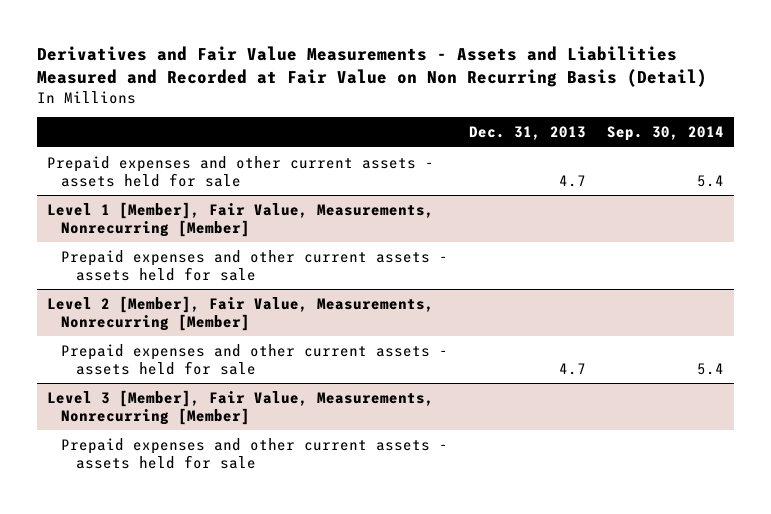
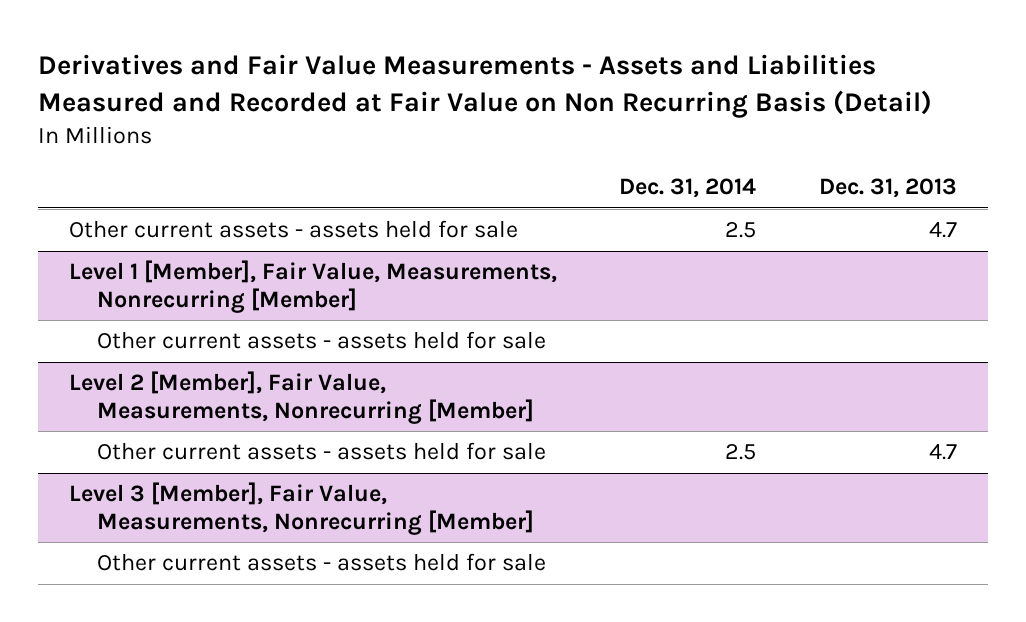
- | Dec. 31, 2013 | Sep. 30, 2014
+ | Dec. 31, 2014 | Dec. 31, 2013
- Prepaid expenses and other current assets - assets held for sale | 4.7 | 5.4
+ Other current assets - assets held for sale | 2.5 | 4.7
@ Level 1 [Member], Fair Value, Measurements, Nonrecurring [Member]
- Prepaid expenses and other current assets - assets held for sale
+ Other current assets - assets held for sale
@ Level 2 [Member], Fair Value, Measurements, Nonrecurring [Member]
- Prepaid expenses and other current assets - assets held for sale | 4.7 | 5.4
+ Other current assets - assets held for sale | 2.5 | 4.7
@ Level 3 [Member], Fair Value, Measurements, Nonrecurring [Member]
- Prepaid expenses and other current assets - assets held for sale
+ Other current assets - assets held for sale

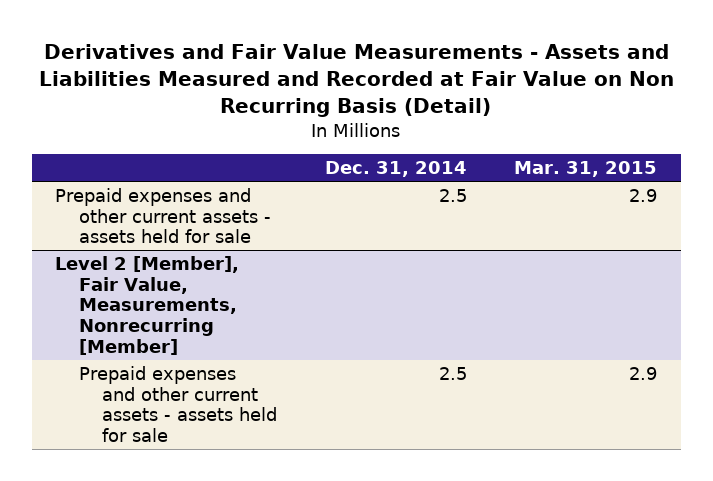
- | Dec. 31, 2014 | Dec. 31, 2013
+ | Dec. 31, 2014 | Mar. 31, 2015
- Other current assets - assets held for sale | 2.5 | 4.7
- Level 1 [Member], Fair Value, Measurements, Nonrecurring [Member]
- Other current assets - assets held for sale
+ Prepaid expenses and other current assets - assets held for sale | 2.5 | 2.9
@ Level 2 [Member], Fair Value, Measurements, Nonrecurring [Member]
- Other current assets - assets held for sale | 2.5 | 4.7
- Level 3 [Member], Fair Value, Measurements, Nonrecurring [Member]
- Other current assets - assets held for sale
@ Level 2 [Member], Fair Value, Measurements, Nonrecurring [Member]
+ Prepaid expenses and other current assets - assets held for sale | 2.5 | 2.9

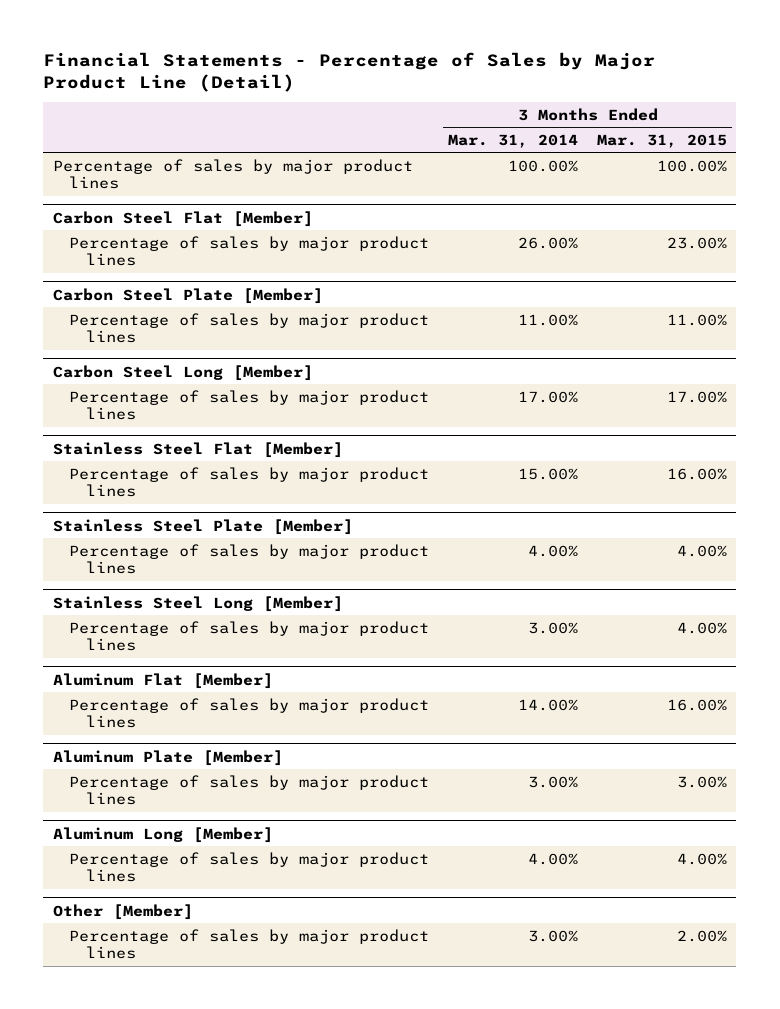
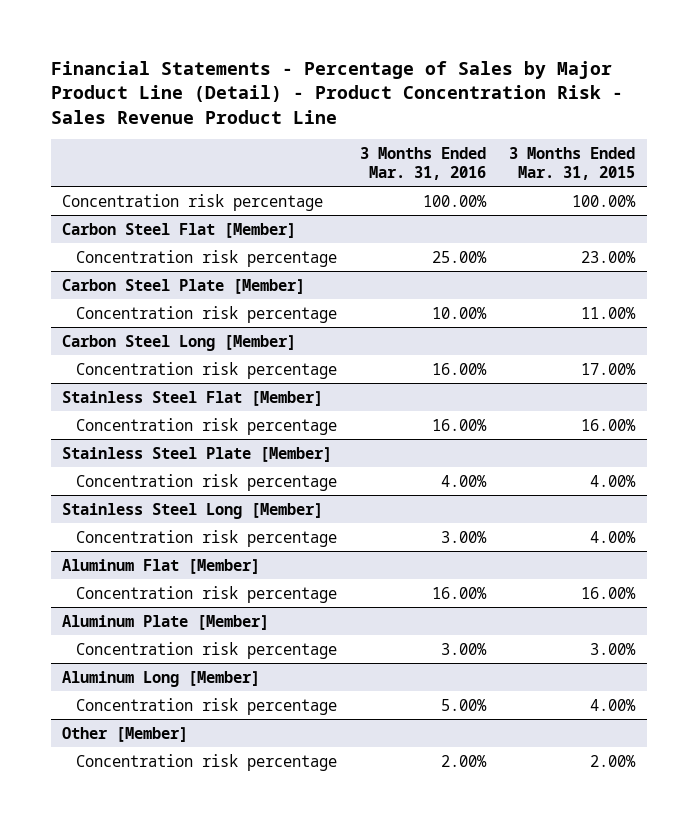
- Financial Statements - Percentage of Sales by Major Product Line (Detail)
+ Financial Statements - Percentage of Sales by Major Product Line (Detail) - Product Concentration Risk - Sales Revenue Product Line
- | 3 Months Ended Mar. 31, 2014 | 3 Months Ended Mar. 31, 2015
+ | 3 Months Ended Mar. 31, 2016 | 3 Months Ended Mar. 31, 2015
- Percentage of sales by major product lines | 100.00% | 100.00%
+ Concentration risk percentage | 100.00% | 100.00%
@ Carbon Steel Flat [Member]
- Percentage of sales by major product lines | 26.00% | 23.00%
+ Concentration risk percentage | 25.00% | 23.00%
@ Carbon Steel Plate [Member]
- Percentage of sales by major product lines | 11.00% | 11.00%
+ Concentration risk percentage | 10.00% | 11.00%
@ Carbon Steel Long [Member]
- Percentage of sales by major product lines | 17.00% | 17.00%
+ Concentration risk percentage | 16.00% | 17.00%
@ Stainless Steel Flat [Member]
- Percentage of sales by major product lines | 15.00% | 16.00%
+ Concentration risk percentage | 16.00% | 16.00%
@ Stainless Steel Plate [Member]
- Percentage of sales by major product lines | 4.00% | 4.00%
+ Concentration risk percentage | 4.00% | 4.00%
@ Stainless Steel Long [Member]
- Percentage of sales by major product lines | 3.00% | 4.00%
+ Concentration risk percentage | 3.00% | 4.00%
@ Aluminum Flat [Member]
- Percentage of sales by major product lines | 14.00% | 16.00%
+ Concentration risk percentage | 16.00% | 16.00%
@ Aluminum Plate [Member]
- Percentage of sales by major product lines | 3.00% | 3.00%
+ Concentration risk percentage | 3.00% | 3.00%
@ Aluminum Long [Member]
- Percentage of sales by major product lines | 4.00% | 4.00%
+ Concentration risk percentage | 5.00% | 4.00%
@ Other [Member]
- Percentage of sales by major product lines | 3.00% | 2.00%
+ Concentration risk percentage | 2.00% | 2.00%

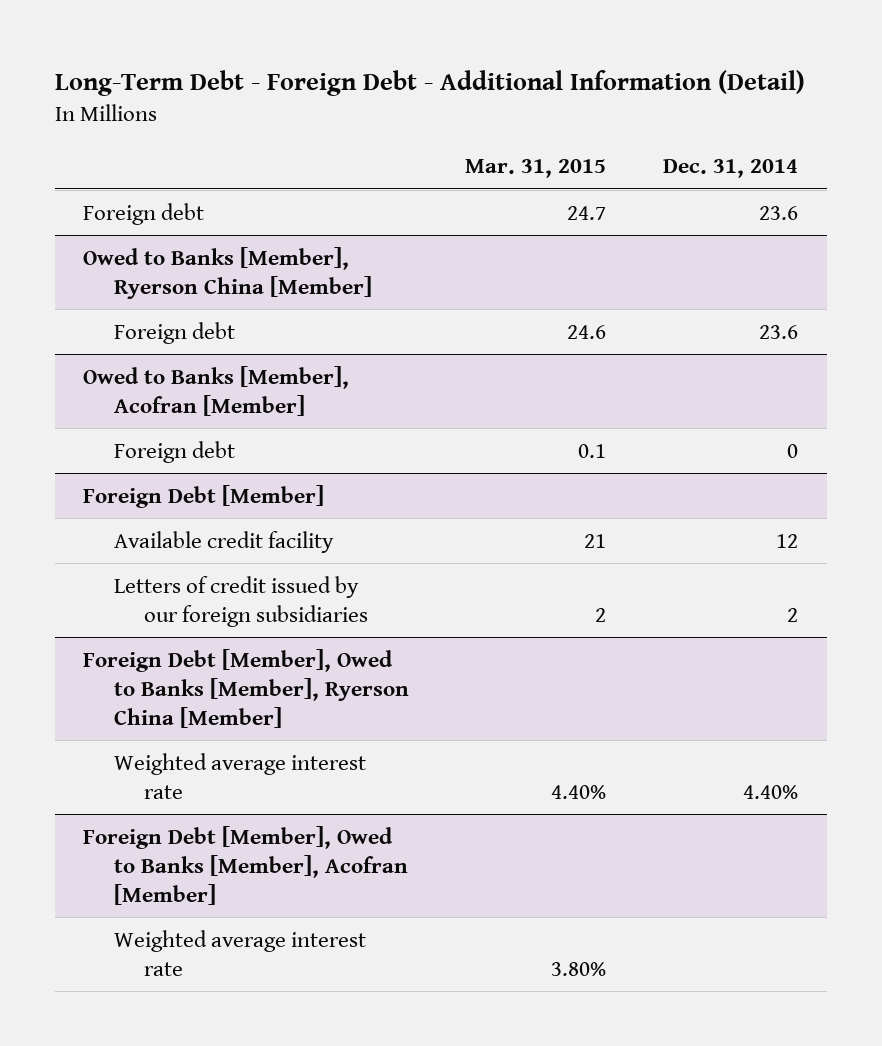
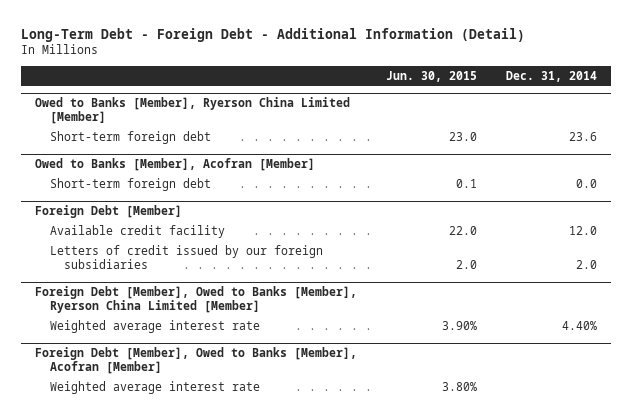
- | Mar. 31, 2015 | Dec. 31, 2014
+ | Jun. 30, 2015 | Dec. 31, 2014
- Foreign debt | 24.7 | 23.6
- Owed to Banks [Member], Ryerson China [Member]
- Foreign debt | 24.6 | 23.6
+ Owed to Banks [Member], Ryerson China Limited [Member]
+ Short-term foreign debt | 23.0 | 23.6
@ Owed to Banks [Member], Acofran [Member]
- Foreign debt | 0.1 | 0
+ Short-term foreign debt | 0.1 | 0.0
@ Foreign Debt [Member]
- Available credit facility | 21 | 12
- Letters of credit issued by our foreign subsidiaries | 2 | 2
- Foreign Debt [Member], Owed to Banks [Member], Ryerson China [Member]
@ Foreign Debt [Member]
+ Available credit facility | 22.0 | 12.0
+ Letters of credit issued by our foreign subsidiaries | 2.0 | 2.0
+ Foreign Debt [Member], Owed to Banks [Member], Ryerson China Limited [Member]

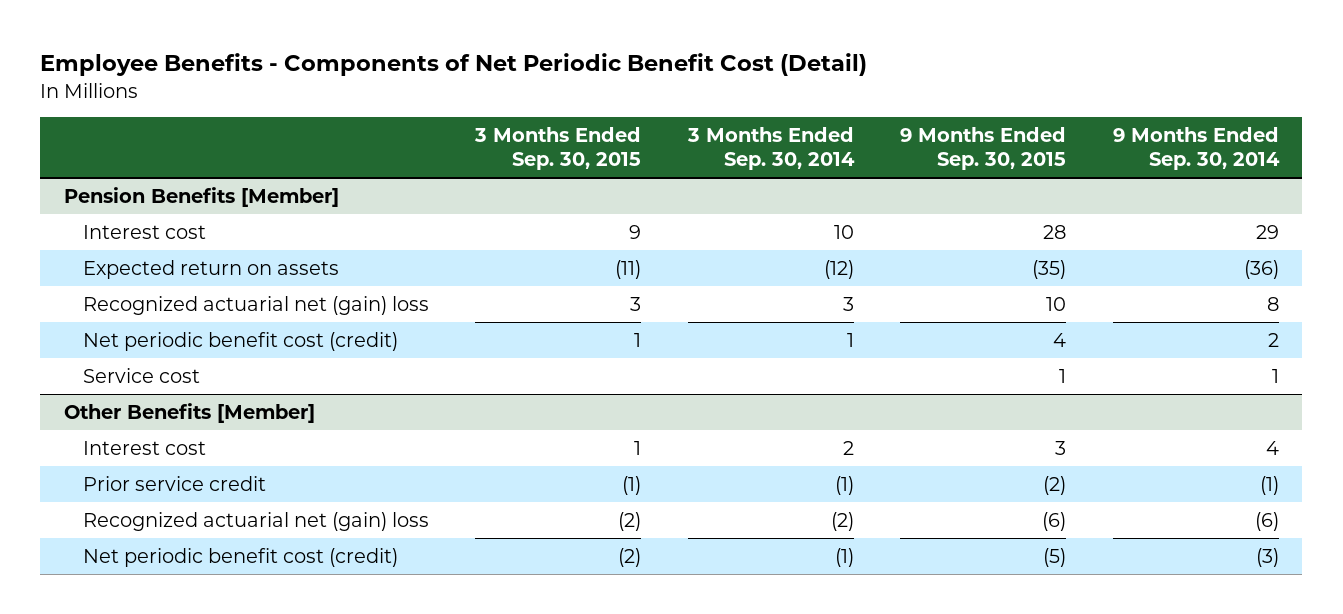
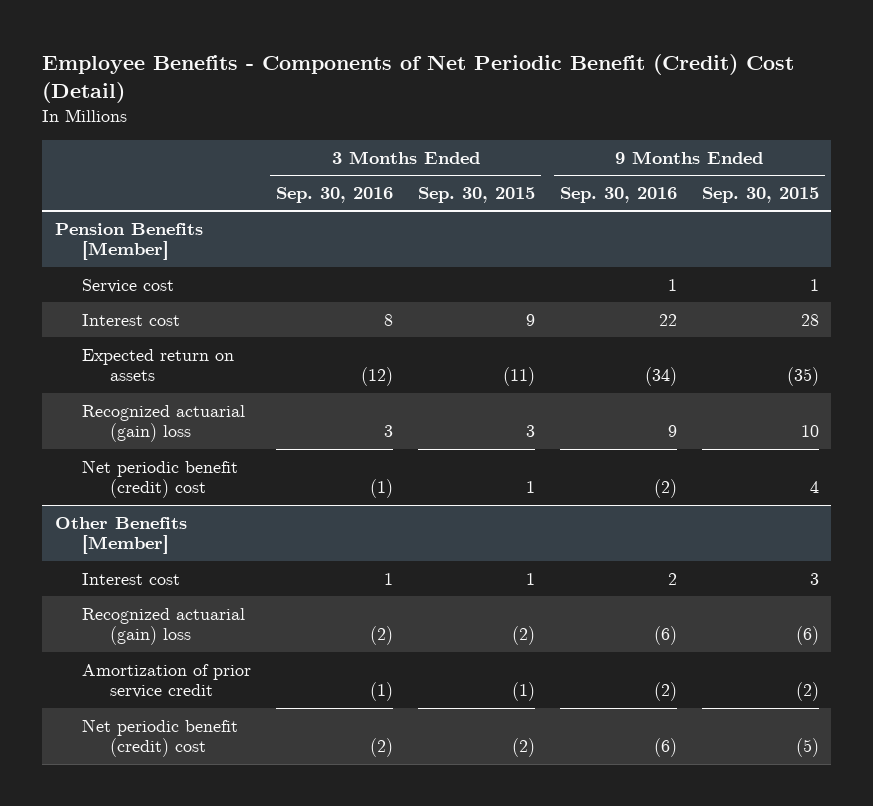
- Employee Benefits - Components of Net Periodic Benefit Cost (Detail)
+ Employee Benefits - Components of Net Periodic Benefit (Credit) Cost (Detail)
- | 3 Months Ended Sep. 30, 2015 | 3 Months Ended Sep. 30, 2014 | 9 Months Ended Sep. 30, 2015 | 9 Months Ended Sep. 30, 2014
+ | 3 Months Ended Sep. 30, 2016 | 3 Months Ended Sep. 30, 2015 | 9 Months Ended Sep. 30, 2016 | 9 Months Ended Sep. 30, 2015
@ Pension Benefits [Member]
moved up: Service cost | | | 1 | 1
- Recognized actuarial net (gain) loss | 3 | 3 | 10 | 8
- Net periodic benefit cost (credit) | 1 | 1 | 4 | 2
+ Recognized actuarial (gain) loss | 3 | 3 | 9 | 10
+ Net periodic benefit (credit) cost | (1) | 1 | (2) | 4
@ Other Benefits [Member]
- Prior service credit | (1) | (1) | (2) | (1)
- Recognized actuarial net (gain) loss | (2) | (2) | (6) | (6)
- Net periodic benefit cost (credit) | (2) | (1) | (5) | (3)
+ Recognized actuarial (gain) loss | (2) | (2) | (6) | (6)
+ Amortization of prior service credit | (1) | (1) | (2) | (2)
+ Net periodic benefit (credit) cost | (2) | (2) | (6) | (5)

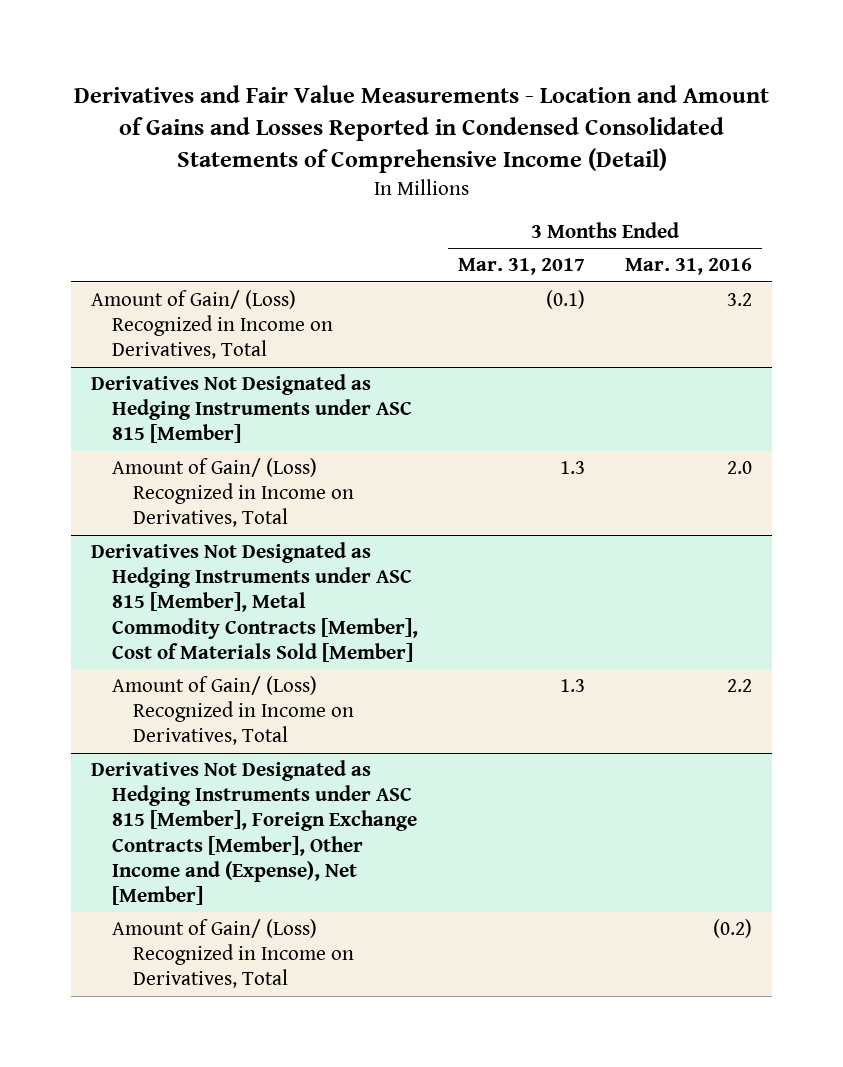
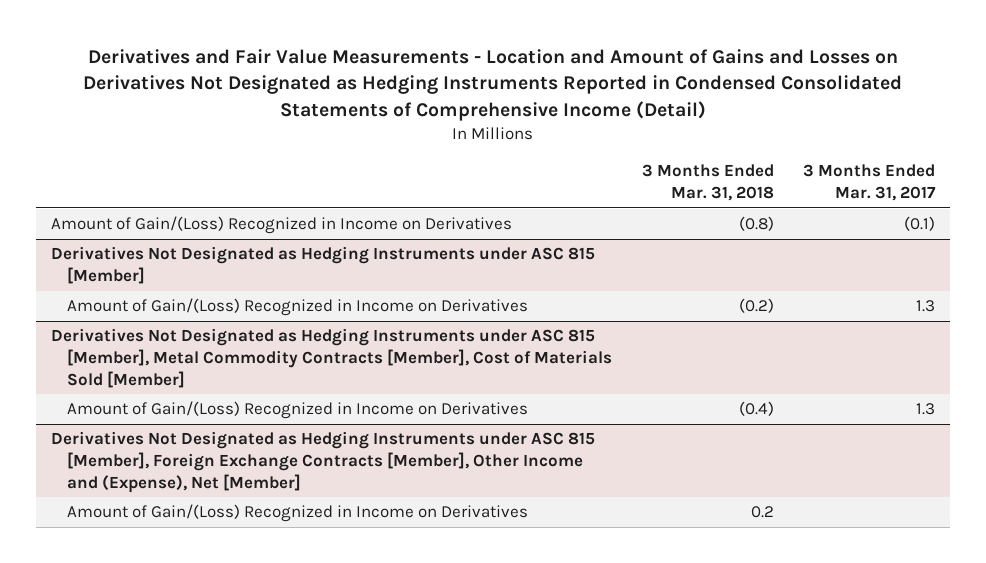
- Derivatives and Fair Value Measurements - Location and Amount of Gains and Losses Reported in Condensed Consolidated Statements of Comprehensive Income (Detail)
+ Derivatives and Fair Value Measurements - Location and Amount of Gains and Losses on Derivatives Not Designated as Hedging Instruments Reported in Condensed Consolidated Statements of Comprehensive Income (Detail)
- | 3 Months Ended Mar. 31, 2017 | 3 Months Ended Mar. 31, 2016
+ | 3 Months Ended Mar. 31, 2018 | 3 Months Ended Mar. 31, 2017
- Amount of Gain/ (Loss) Recognized in Income on Derivatives, Total | (0.1) | 3.2
+ Amount of Gain/(Loss) Recognized in Income on Derivatives | (0.8) | (0.1)
@ Derivatives Not Designated as Hedging Instruments under ASC 815 [Member]
- Amount of Gain/ (Loss) Recognized in Income on Derivatives, Total | 1.3 | 2.0
+ Amount of Gain/(Loss) Recognized in Income on Derivatives | (0.2) | 1.3
@ Derivatives Not Designated as Hedging Instruments under ASC 815 [Member], Metal Commodity Contracts [Member], Cost of Materials Sold [Member]
- Amount of Gain/ (Loss) Recognized in Income on Derivatives, Total | 1.3 | 2.2
+ Amount of Gain/(Loss) Recognized in Income on Derivatives | (0.4) | 1.3
@ Derivatives Not Designated as Hedging Instruments under ASC 815 [Member], Foreign Exchange Contracts [Member], Other Income and (Expense), Net [Member]
- Amount of Gain/ (Loss) Recognized in Income on Derivatives, Total | | (0.2)
+ Amount of Gain/(Loss) Recognized in Income on Derivatives | 0.2 |

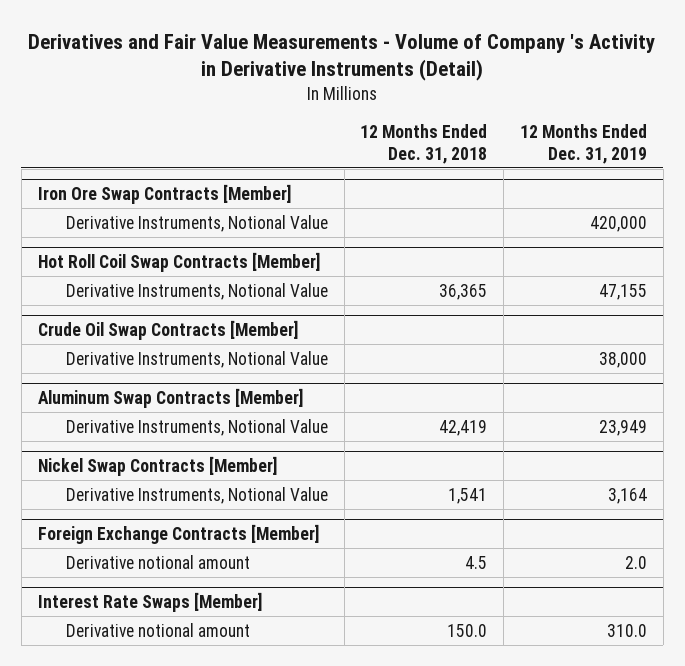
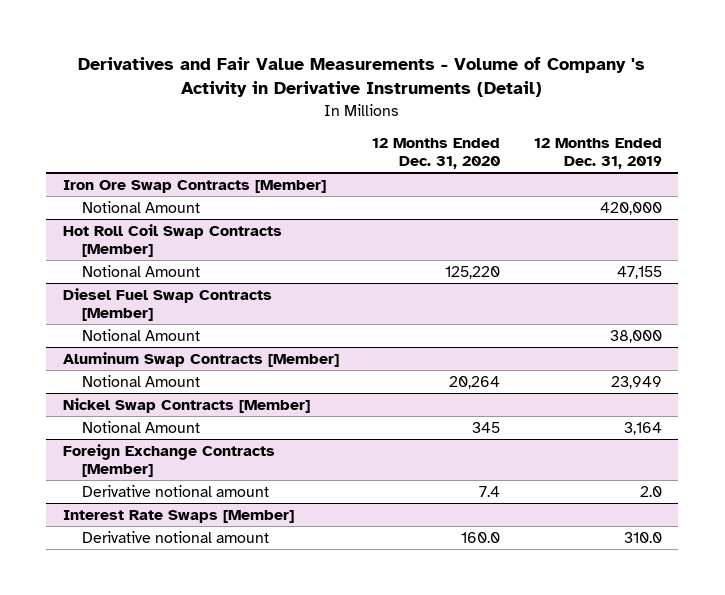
- | 12 Months Ended Dec. 31, 2018 | 12 Months Ended Dec. 31, 2019
+ | 12 Months Ended Dec. 31, 2020 | 12 Months Ended Dec. 31, 2019
@ Iron Ore Swap Contracts [Member]
- Derivative Instruments, Notional Value | | 420,000
+ Notional Amount | | 420,000
@ Hot Roll Coil Swap Contracts [Member]
- Derivative Instruments, Notional Value | 36,365 | 47,155
- Crude Oil Swap Contracts [Member]
- Derivative Instruments, Notional Value | | 38,000
@ Hot Roll Coil Swap Contracts [Member]
+ Notional Amount | 125,220 | 47,155
+ Diesel Fuel Swap Contracts [Member]
+ Notional Amount | | 38,000
@ Aluminum Swap Contracts [Member]
- Derivative Instruments, Notional Value | 42,419 | 23,949
+ Notional Amount | 20,264 | 23,949
@ Nickel Swap Contracts [Member]
- Derivative Instruments, Notional Value | 1,541 | 3,164
+ Notional Amount | 345 | 3,164

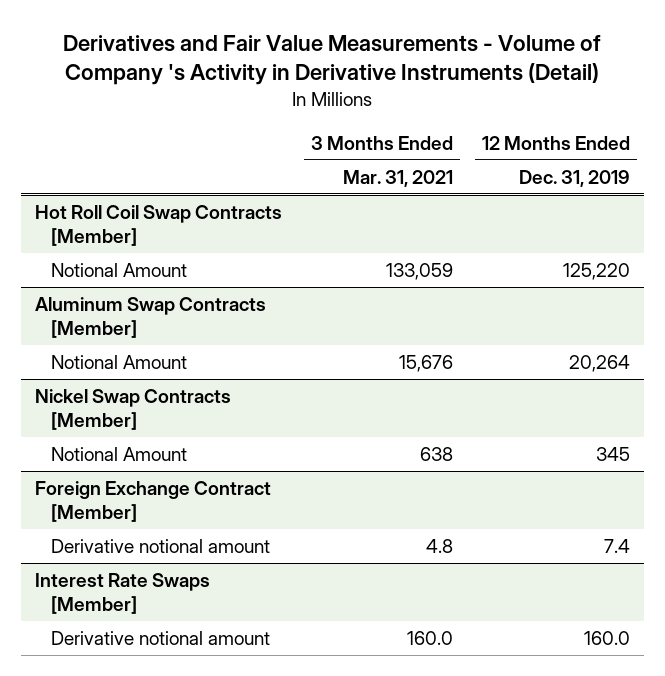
- | 12 Months Ended Dec. 31, 2020 | 12 Months Ended Dec. 31, 2019
+ | 3 Months Ended Mar. 31, 2021 | 12 Months Ended Dec. 31, 2019
- Iron Ore Swap Contracts [Member]
- Notional Amount | | 420,000
@ Hot Roll Coil Swap Contracts [Member]
- Notional Amount | 125,220 | 47,155
- Diesel Fuel Swap Contracts [Member]
- Notional Amount | | 38,000
@ Hot Roll Coil Swap Contracts [Member]
+ Notional Amount | 133,059 | 125,220
@ Aluminum Swap Contracts [Member]
- Notional Amount | 20,264 | 23,949
+ Notional Amount | 15,676 | 20,264
@ Nickel Swap Contracts [Member]
- Notional Amount | 345 | 3,164
- Foreign Exchange Contracts [Member]
- Derivative notional amount | 7.4 | 2.0
@ Nickel Swap Contracts [Member]
+ Notional Amount | 638 | 345
+ Foreign Exchange Contract [Member]
+ Derivative notional amount | 4.8 | 7.4
@ Interest Rate Swaps [Member]
- Derivative notional amount | 160.0 | 310.0
+ Derivative notional amount | 160.0 | 160.0

